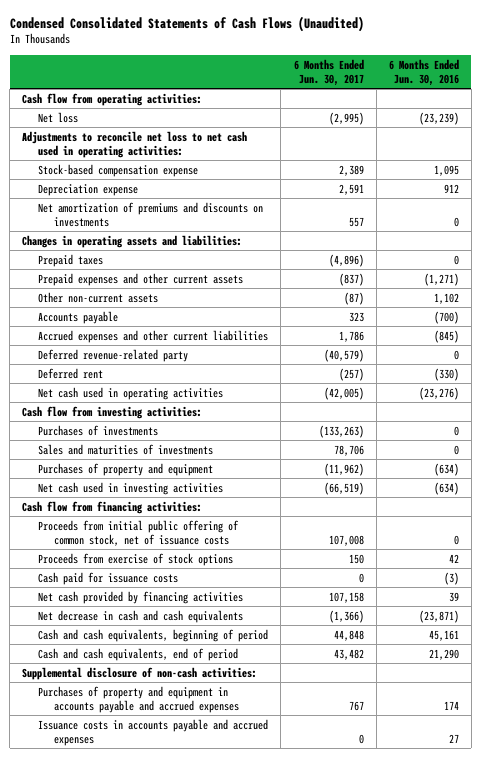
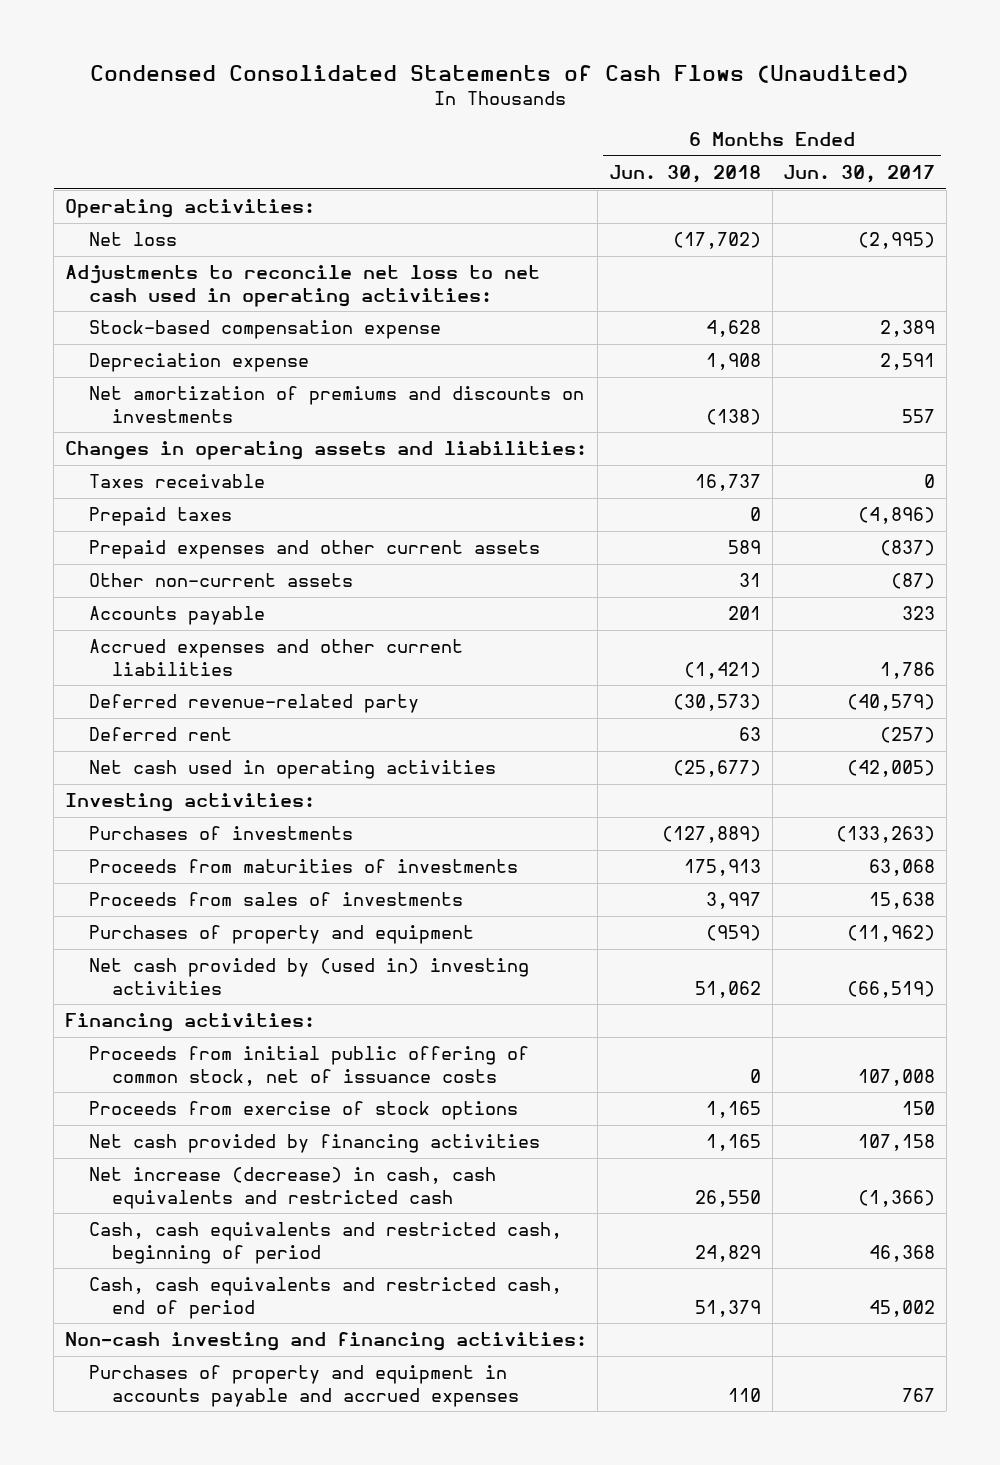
- | 6 Months Ended Jun. 30, 2017 | 6 Months Ended Jun. 30, 2016
+ | 6 Months Ended Jun. 30, 2018 | 6 Months Ended Jun. 30, 2017
- Cash flow from operating activities:
+ Operating activities:
+ Taxes receivable | 16,737 | 0
- Cash flow from investing activities:
+ Investing activities:
- Sales and maturities of investments | 78,706 | 0
+ Proceeds from maturities of investments | 175,913 | 63,068
+ Proceeds from sales of investments | 3,997 | 15,638
- Net cash used in investing activities | (66,519) | (634)
- Cash flow from financing activities:
+ Net cash provided by (used in) investing activities | 51,062 | (66,519)
+ Financing activities:
- Cash paid for issuance costs | 0 | (3)
- Net decrease in cash and cash equivalents | (1,366) | (23,871)
- Cash and cash equivalents, beginning of period | 44,848 | 45,161
- Cash and cash equivalents, end of period | 43,482 | 21,290
- Supplemental disclosure of non-cash activities:
+ Net increase (decrease) in cash, cash equivalents and restricted cash | 26,550 | (1,366)
+ Cash, cash equivalents and restricted cash, beginning of period | 24,829 | 46,368
+ Cash, cash equivalents and restricted cash, end of period | 51,379 | 45,002
+ Non-cash investing and financing activities:
- Issuance costs in accounts payable and accrued expenses | 0 | 27

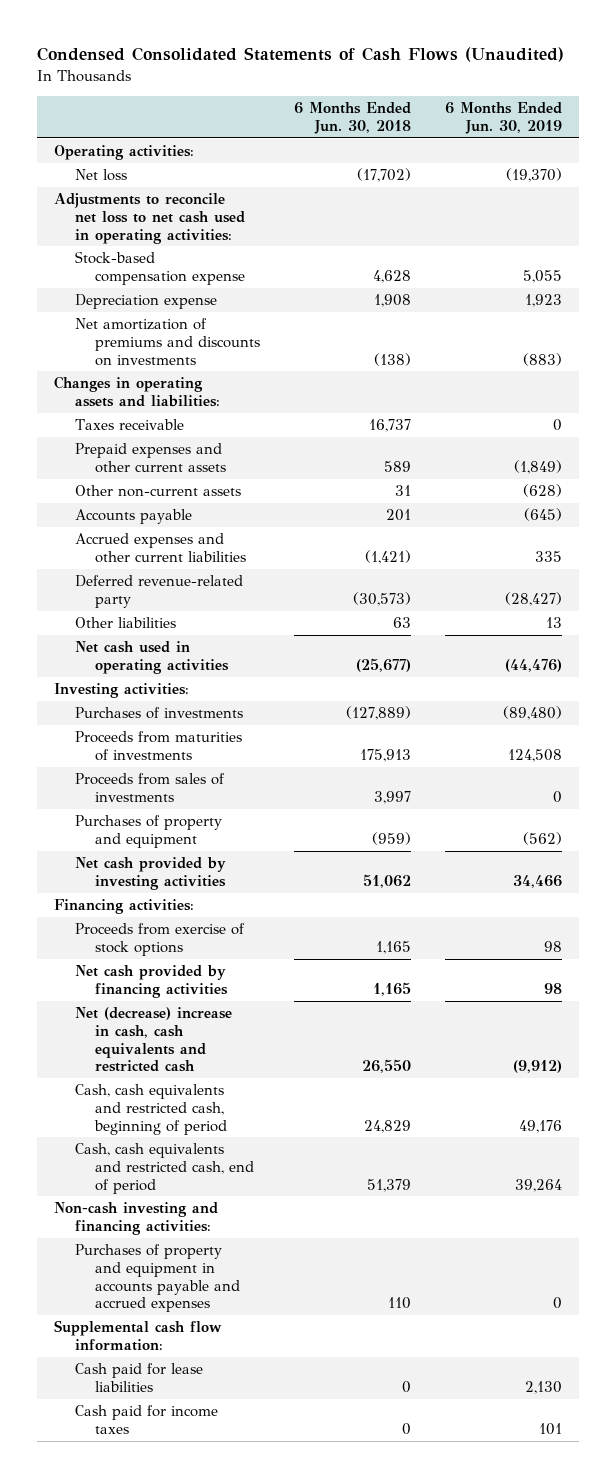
- | 6 Months Ended Jun. 30, 2018 | 6 Months Ended Jun. 30, 2017
+ | 6 Months Ended Jun. 30, 2018 | 6 Months Ended Jun. 30, 2019
- Prepaid taxes | 0 | (4,896)
- Deferred rent | 63 | (257)
+ Other liabilities | 63 | 13
- Net cash provided by (used in) investing activities | 51,062 | (66,519)
+ Net cash provided by investing activities | 51,062 | 34,466
- Proceeds from initial public offering of common stock, net of issuance costs | 0 | 107,008
- Net increase (decrease) in cash, cash equivalents and restricted cash | 26,550 | (1,366)
+ Net (decrease) increase in cash, cash equivalents and restricted cash | 26,550 | (9,912)
+ Supplemental cash flow information:
+ Cash paid for lease liabilities | 0 | 2,130
+ Cash paid for income taxes | 0 | 101

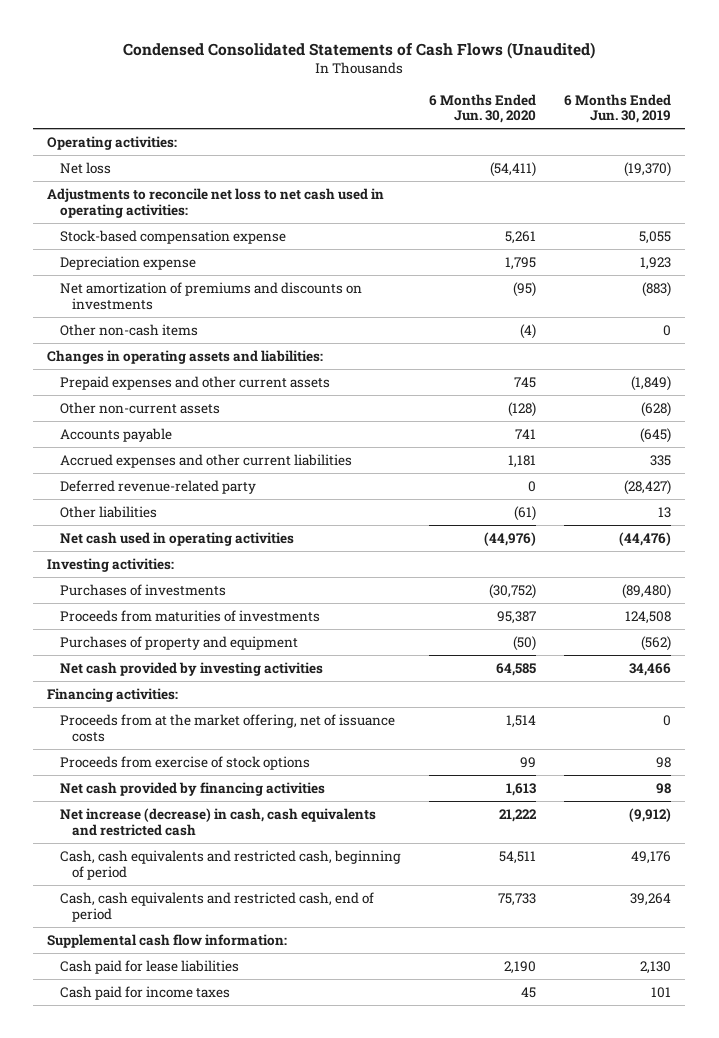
- | 6 Months Ended Jun. 30, 2018 | 6 Months Ended Jun. 30, 2019
+ | 6 Months Ended Jun. 30, 2020 | 6 Months Ended Jun. 30, 2019
+ Other non-cash items | (4) | 0
- Taxes receivable | 16,737 | 0
- Proceeds from sales of investments | 3,997 | 0
+ Proceeds from at the market offering, net of issuance costs | 1,514 | 0
- Net (decrease) increase in cash, cash equivalents and restricted cash | 26,550 | (9,912)
+ Net increase (decrease) in cash, cash equivalents and restricted cash | 21,222 | (9,912)
- Non-cash investing and financing activities:
- Purchases of property and equipment in accounts payable and accrued expenses | 110 | 0

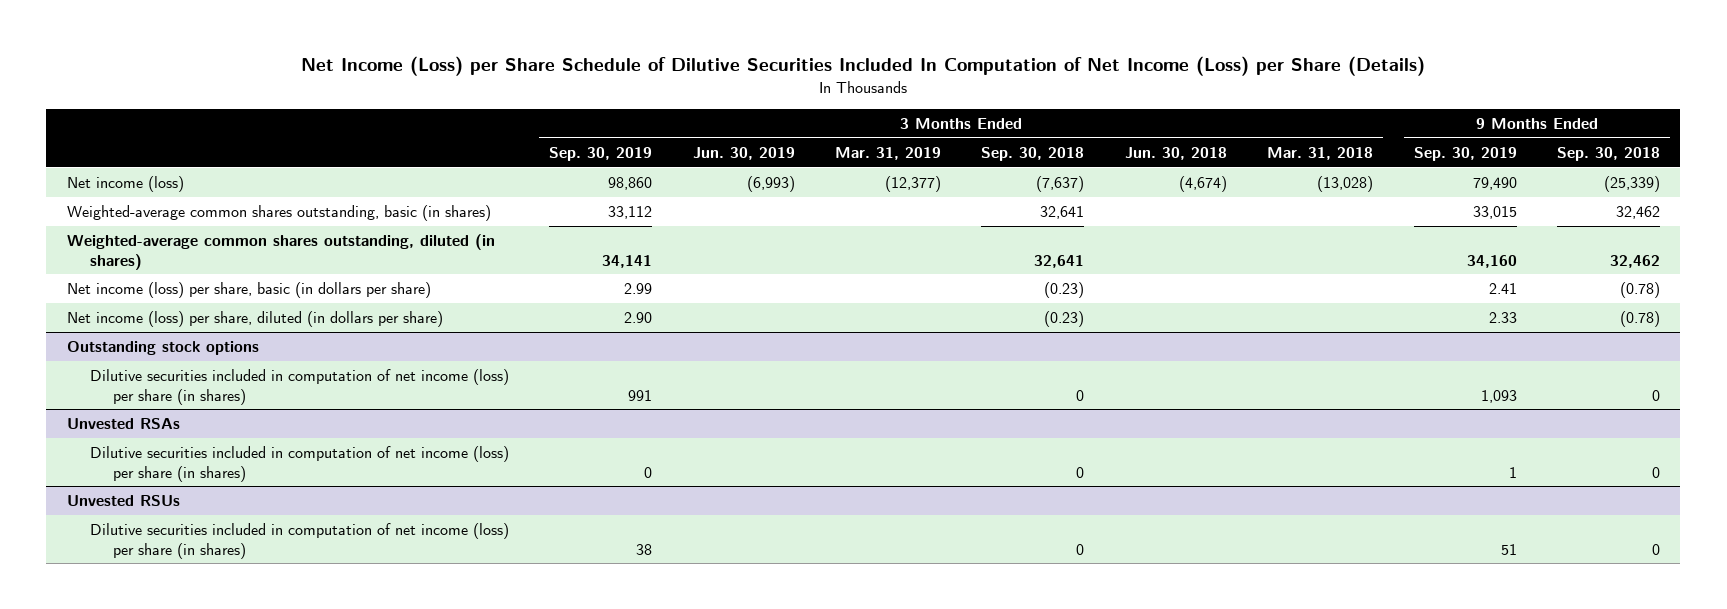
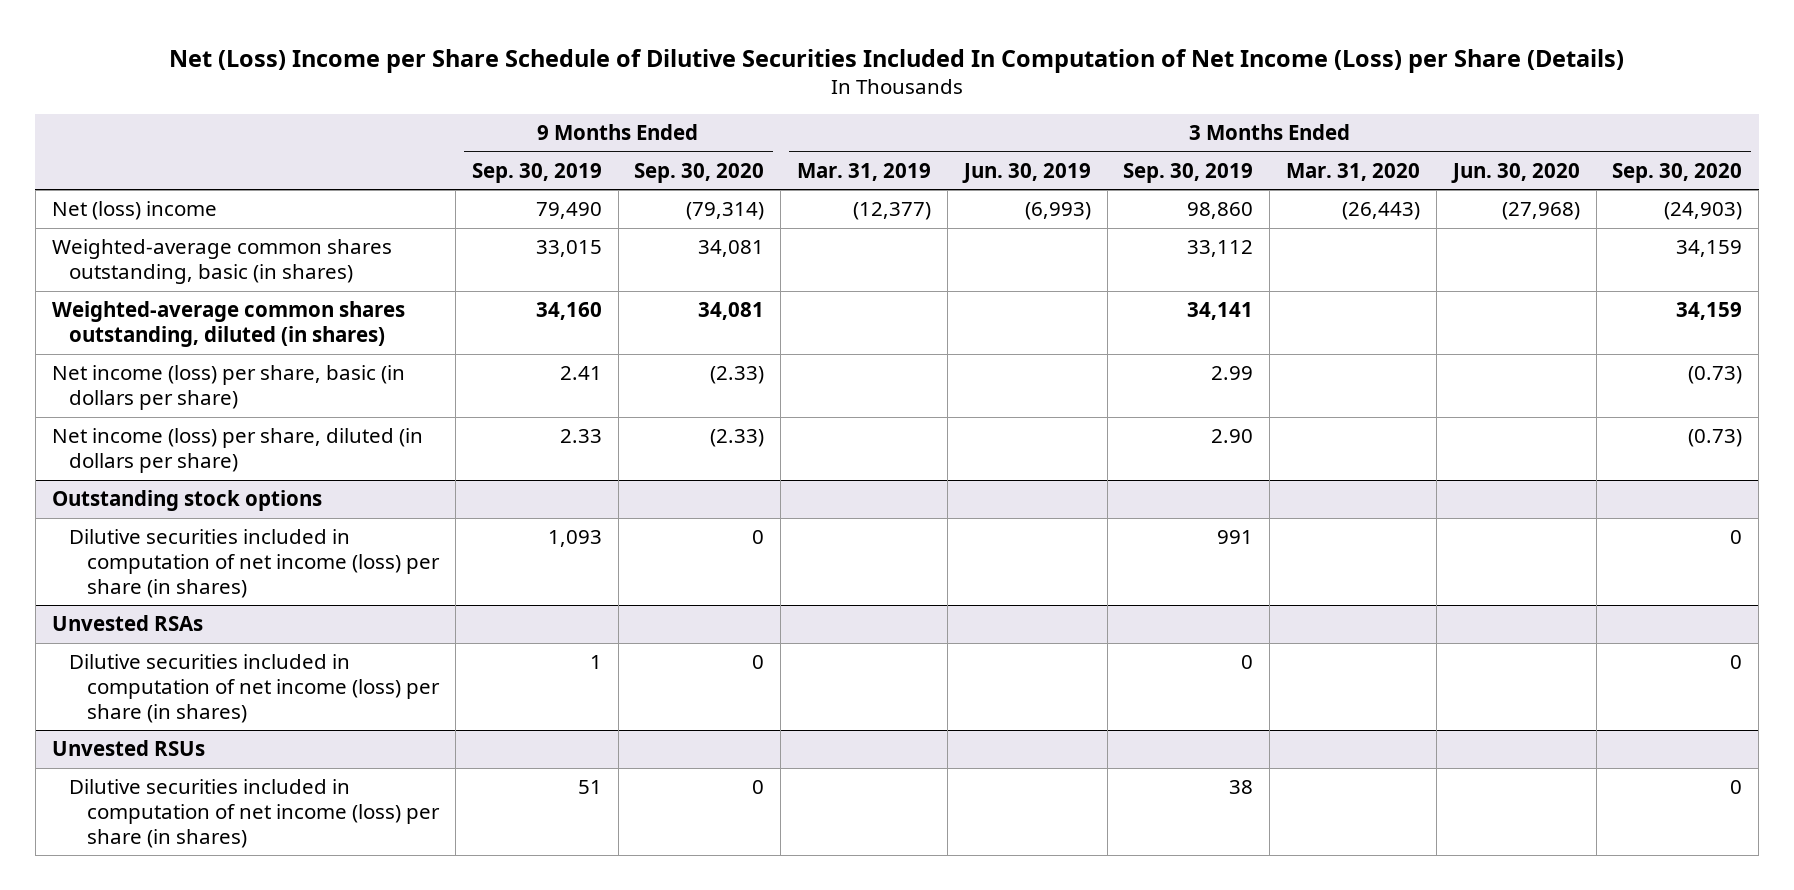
- Net Income (Loss) per Share Schedule of Dilutive Securities Included In Computation of Net Income (Loss) per Share (Details)
+ Net (Loss) Income per Share Schedule of Dilutive Securities Included In Computation of Net Income (Loss) per Share (Details)
- | 3 Months Ended Sep. 30, 2019 | 3 Months Ended Jun. 30, 2019 | 3 Months Ended Mar. 31, 2019 | 3 Months Ended Sep. 30, 2018 | 3 Months Ended Jun. 30, 2018 | 3 Months Ended Mar. 31, 2018 | 9 Months Ended Sep. 30, 2019 | 9 Months Ended Sep. 30, 2018
+ | 9 Months Ended Sep. 30, 2019 | 9 Months Ended Sep. 30, 2020 | 3 Months Ended Mar. 31, 2019 | 3 Months Ended Jun. 30, 2019 | 3 Months Ended Sep. 30, 2019 | 3 Months Ended Mar. 31, 2020 | 3 Months Ended Jun. 30, 2020 | 3 Months Ended Sep. 30, 2020
- Net income (loss) | 98,860 | (6,993) | (12,377) | (7,637) | (4,674) | (13,028) | 79,490 | (25,339)
+ Net (loss) income | 79,490 | (79,314) | (12,377) | (6,993) | 98,860 | (26,443) | (27,968) | (24,903)

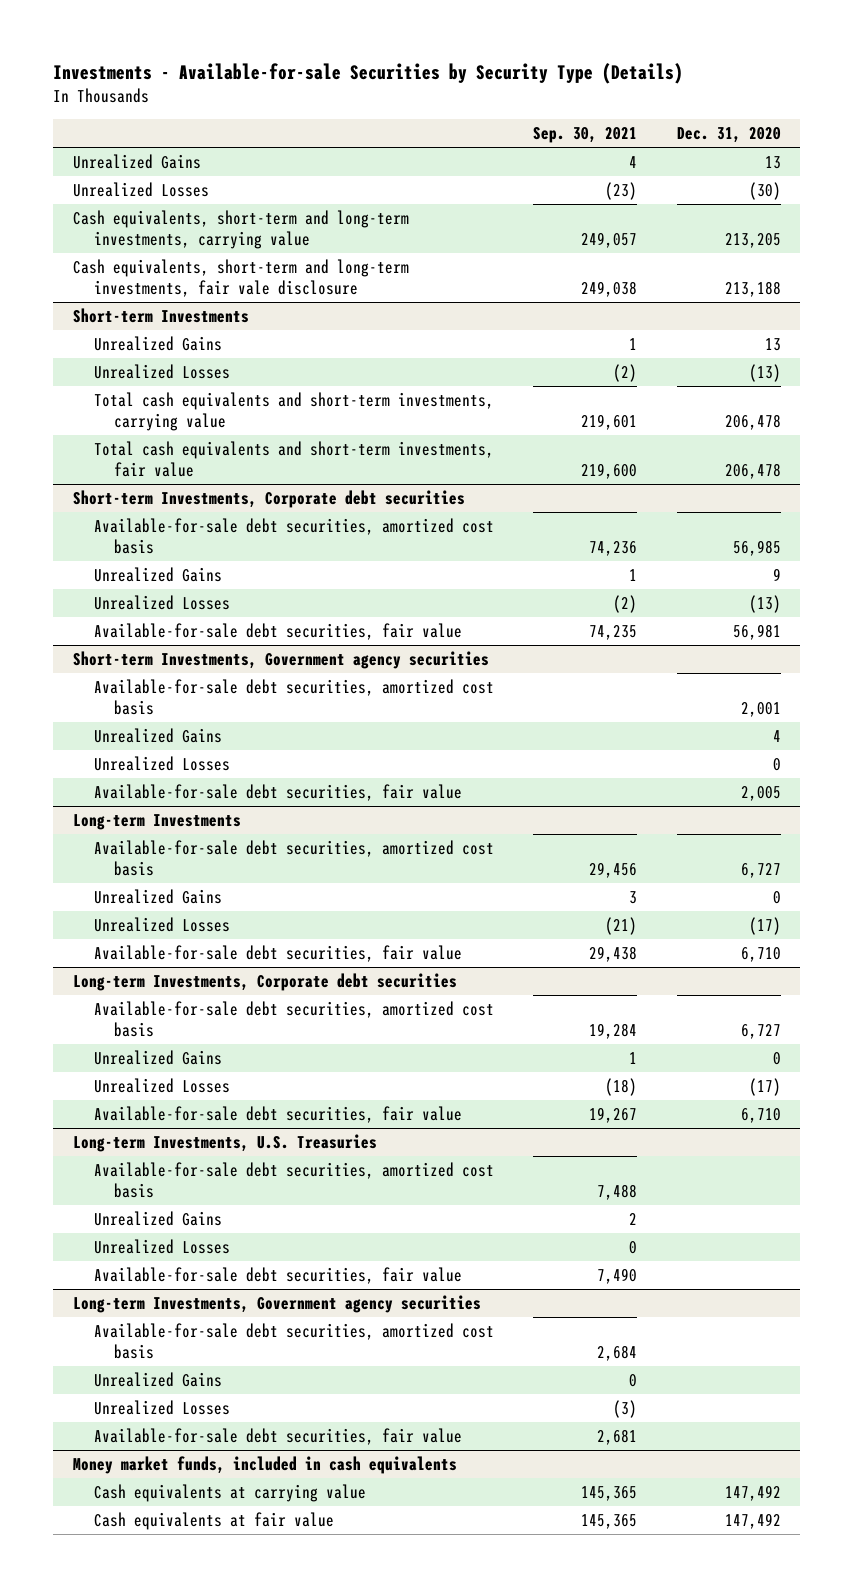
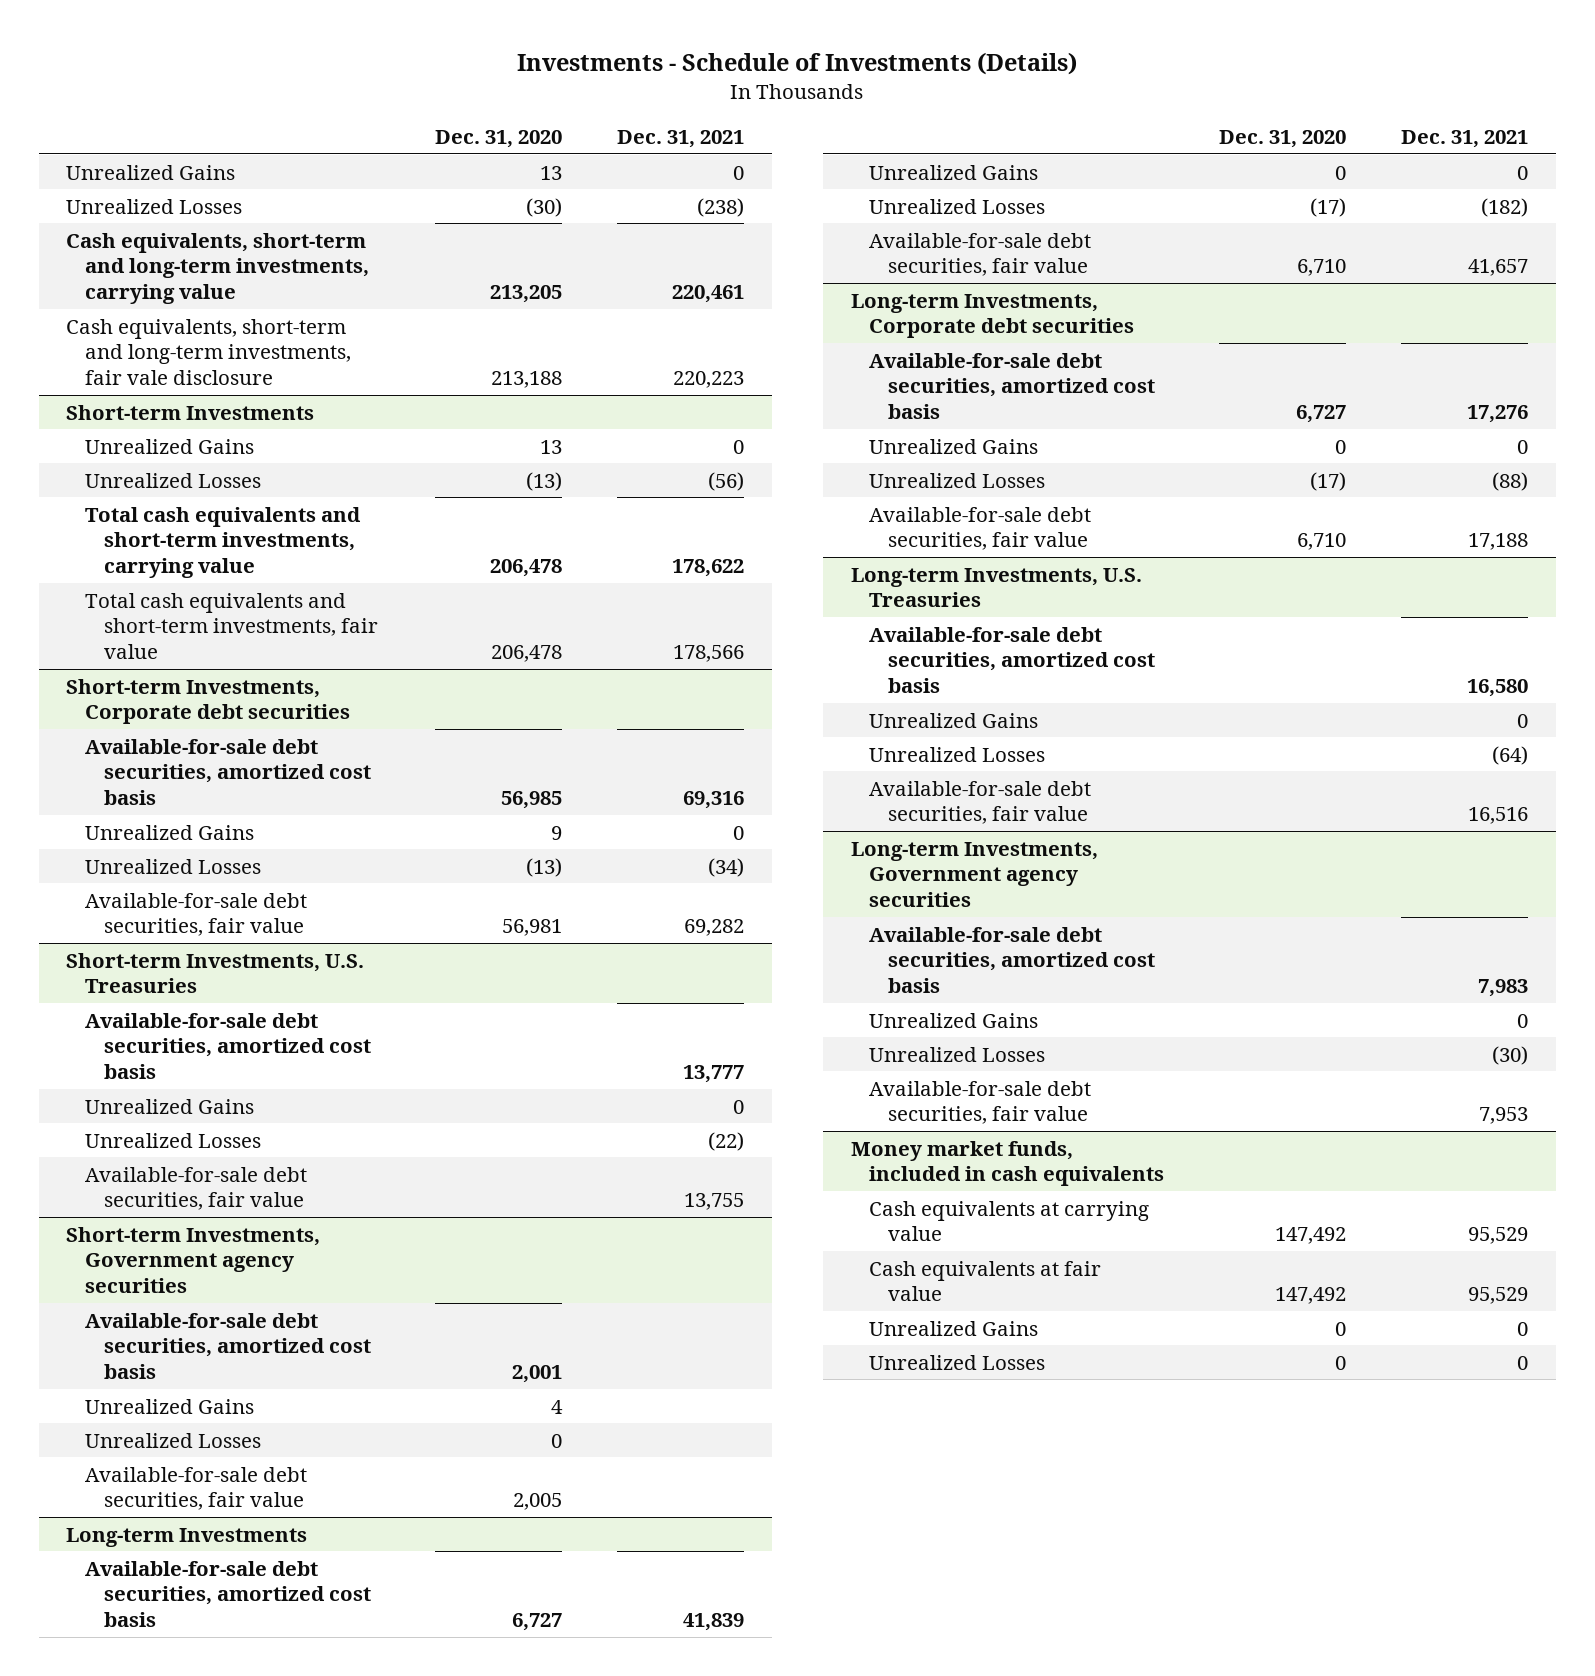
- Investments - Available-for-sale Securities by Security Type (Details)
+ Investments - Schedule of Investments (Details)
- | Sep. 30, 2021 | Dec. 31, 2020
+ | Dec. 31, 2020 | Dec. 31, 2021
+ Short-term Investments, U.S. Treasuries
+ Available-for-sale debt securities, amortized cost basis | | 13,777
+ Unrealized Gains | | 0
+ Unrealized Losses | | (22)
+ Available-for-sale debt securities, fair value | | 13,755
@ Money market funds, included in cash equivalents
+ Unrealized Gains | 0 | 0
+ Unrealized Losses | 0 | 0

